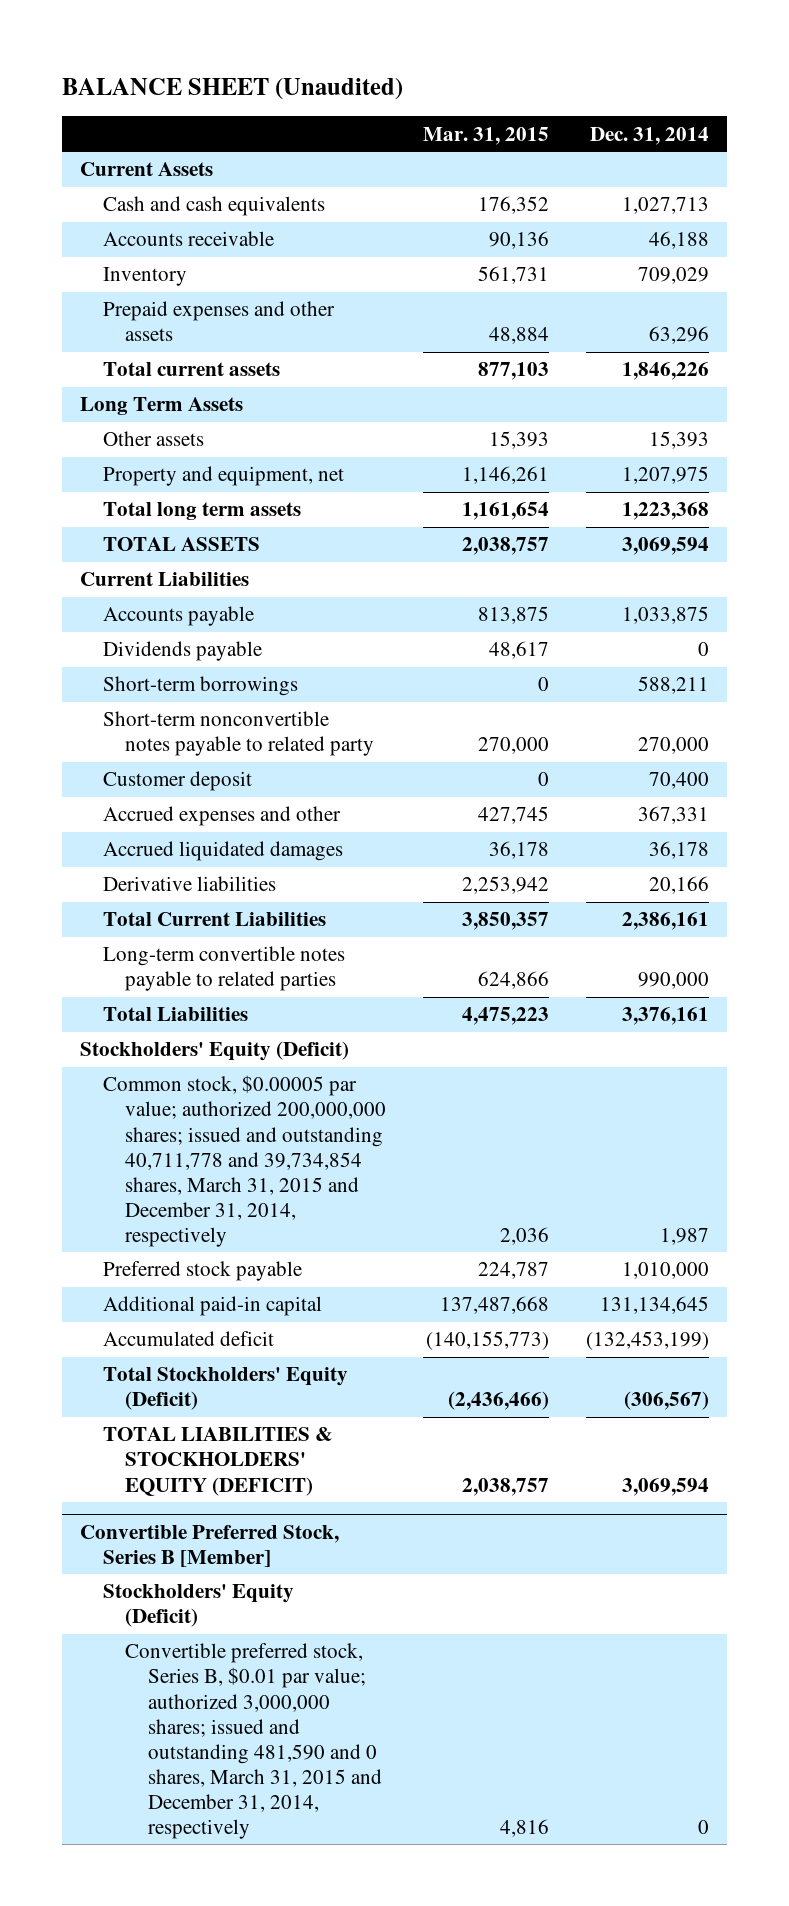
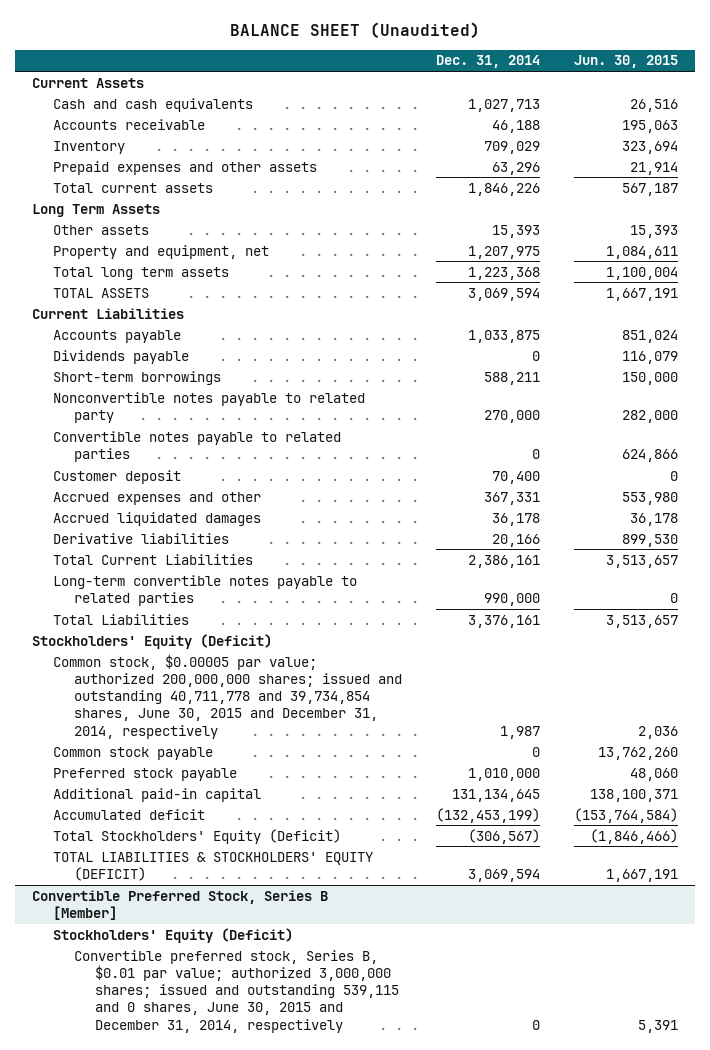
- | Mar. 31, 2015 | Dec. 31, 2014
+ | Dec. 31, 2014 | Jun. 30, 2015
- Short-term nonconvertible notes payable to related party | 270,000 | 270,000
+ Nonconvertible notes payable to related party | 270,000 | 282,000
+ Convertible notes payable to related parties | 0 | 624,866
- Common stock, $0.00005 par value; authorized 200,000,000 shares; issued and outstanding 40,711,778 and 39,734,854 shares, March 31, 2015 and December 31, 2014, respectively | 2,036 | 1,987
+ Common stock, $0.00005 par value; authorized 200,000,000 shares; issued and outstanding 40,711,778 and 39,734,854 shares, June 30, 2015 and December 31, 2014, respectively | 1,987 | 2,036
+ Common stock payable | 0 | 13,762,260
@ Convertible Preferred Stock, Series B [Member]
- Convertible preferred stock, Series B, $0.01 par value; authorized 3,000,000 shares; issued and outstanding 481,590 and 0 shares, March 31, 2015 and December 31, 2014, respectively | 4,816 | 0
+ Convertible preferred stock, Series B, $0.01 par value; authorized 3,000,000 shares; issued and outstanding 539,115 and 0 shares, June 30, 2015 and December 31, 2014, respectively | 0 | 5,391

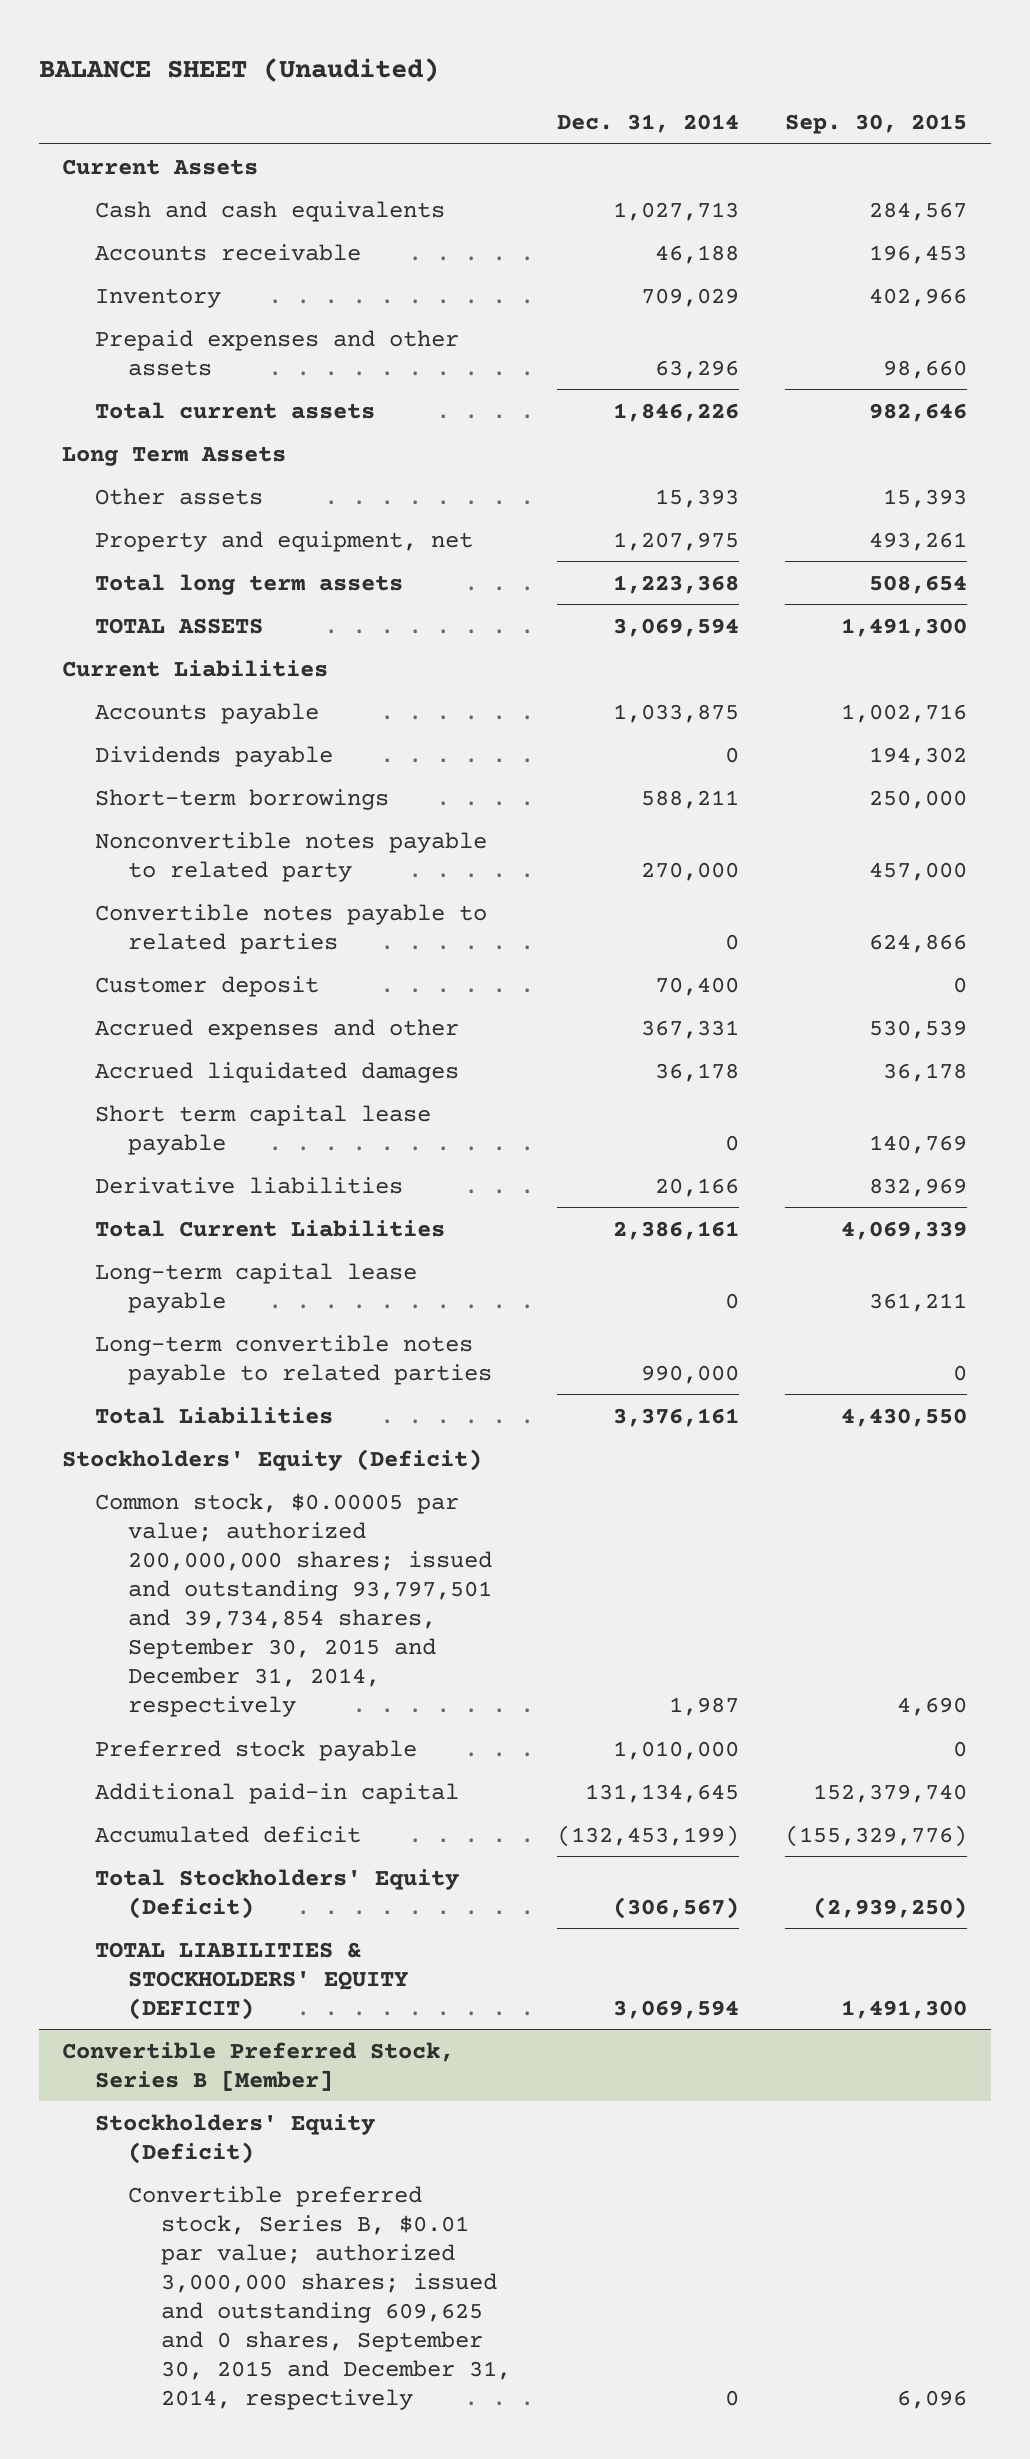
- | Dec. 31, 2014 | Jun. 30, 2015
+ | Dec. 31, 2014 | Sep. 30, 2015
+ Short term capital lease payable | 0 | 140,769
+ Long-term capital lease payable | 0 | 361,211
- Common stock, $0.00005 par value; authorized 200,000,000 shares; issued and outstanding 40,711,778 and 39,734,854 shares, June 30, 2015 and December 31, 2014, respectively | 1,987 | 2,036
- Common stock payable | 0 | 13,762,260
+ Common stock, $0.00005 par value; authorized 200,000,000 shares; issued and outstanding 93,797,501 and 39,734,854 shares, September 30, 2015 and December 31, 2014, respectively | 1,987 | 4,690
@ Convertible Preferred Stock, Series B [Member]
- Convertible preferred stock, Series B, $0.01 par value; authorized 3,000,000 shares; issued and outstanding 539,115 and 0 shares, June 30, 2015 and December 31, 2014, respectively | 0 | 5,391
+ Convertible preferred stock, Series B, $0.01 par value; authorized 3,000,000 shares; issued and outstanding 609,625 and 0 shares, September 30, 2015 and December 31, 2014, respectively | 0 | 6,096

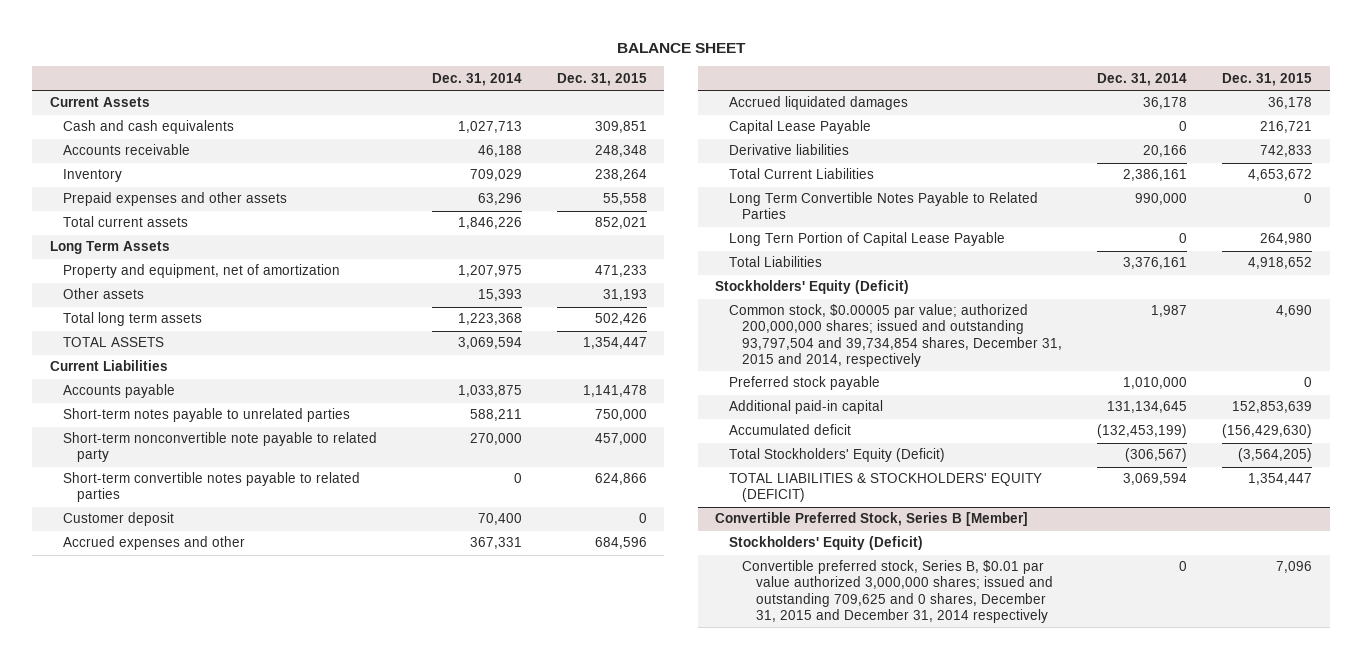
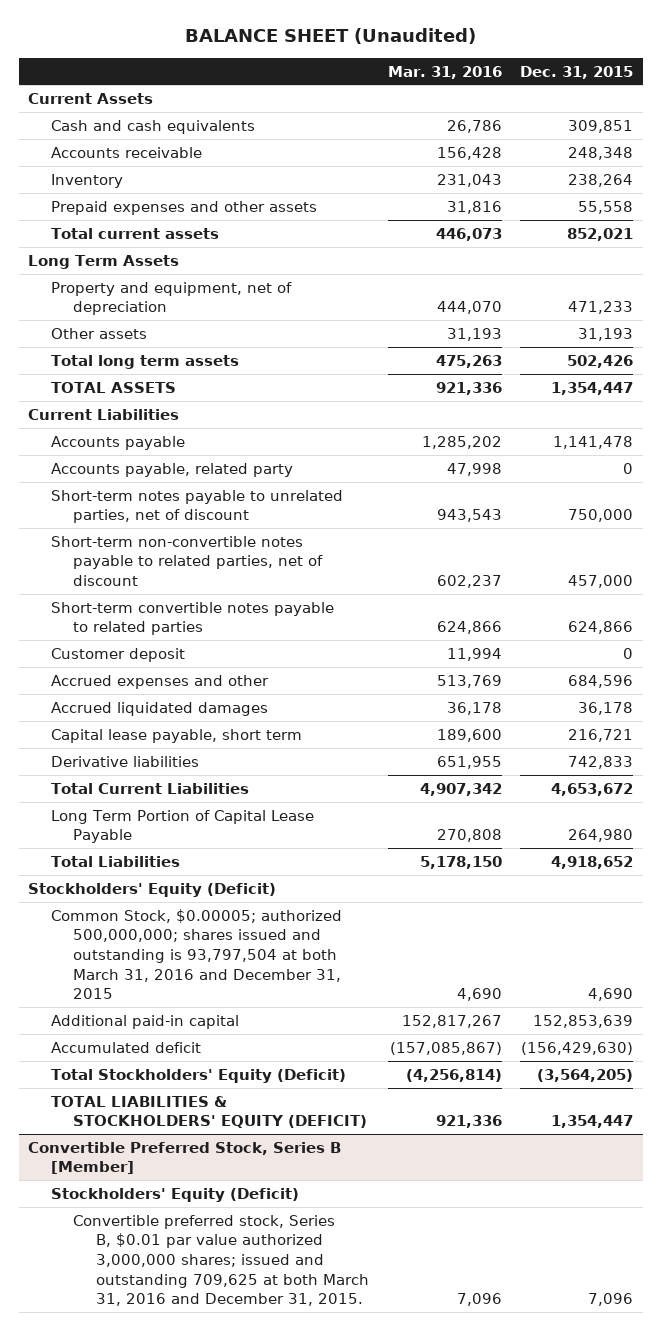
- BALANCE SHEET
+ BALANCE SHEET (Unaudited)
- | Dec. 31, 2014 | Dec. 31, 2015
+ | Mar. 31, 2016 | Dec. 31, 2015
- Property and equipment, net of amortization | 1,207,975 | 471,233
+ Property and equipment, net of depreciation | 444,070 | 471,233
- Short-term notes payable to unrelated parties | 588,211 | 750,000
- Short-term nonconvertible note payable to related party | 270,000 | 457,000
+ Accounts payable, related party | 47,998 | 0
+ Short-term notes payable to unrelated parties, net of discount | 943,543 | 750,000
+ Short-term non-convertible notes payable to related parties, net of discount | 602,237 | 457,000
- Capital Lease Payable | 0 | 216,721
+ Capital lease payable, short term | 189,600 | 216,721
- Long Term Convertible Notes Payable to Related Parties | 990,000 | 0
- Long Tern Portion of Capital Lease Payable | 0 | 264,980
+ Long Term Portion of Capital Lease Payable | 270,808 | 264,980
- Common stock, $0.00005 par value; authorized 200,000,000 shares; issued and outstanding 93,797,504 and 39,734,854 shares, December 31, 2015 and 2014, respectively | 1,987 | 4,690
- Preferred stock payable | 1,010,000 | 0
+ Common Stock, $0.00005; authorized 500,000,000; shares issued and outstanding is 93,797,504 at both March 31, 2016 and December 31, 2015 | 4,690 | 4,690
@ Convertible Preferred Stock, Series B [Member]
- Convertible preferred stock, Series B, $0.01 par value authorized 3,000,000 shares; issued and outstanding 709,625 and 0 shares, December 31, 2015 and December 31, 2014 respectively | 0 | 7,096
+ Convertible preferred stock, Series B, $0.01 par value authorized 3,000,000 shares; issued and outstanding 709,625 at both March 31, 2016 and December 31, 2015. | 7,096 | 7,096

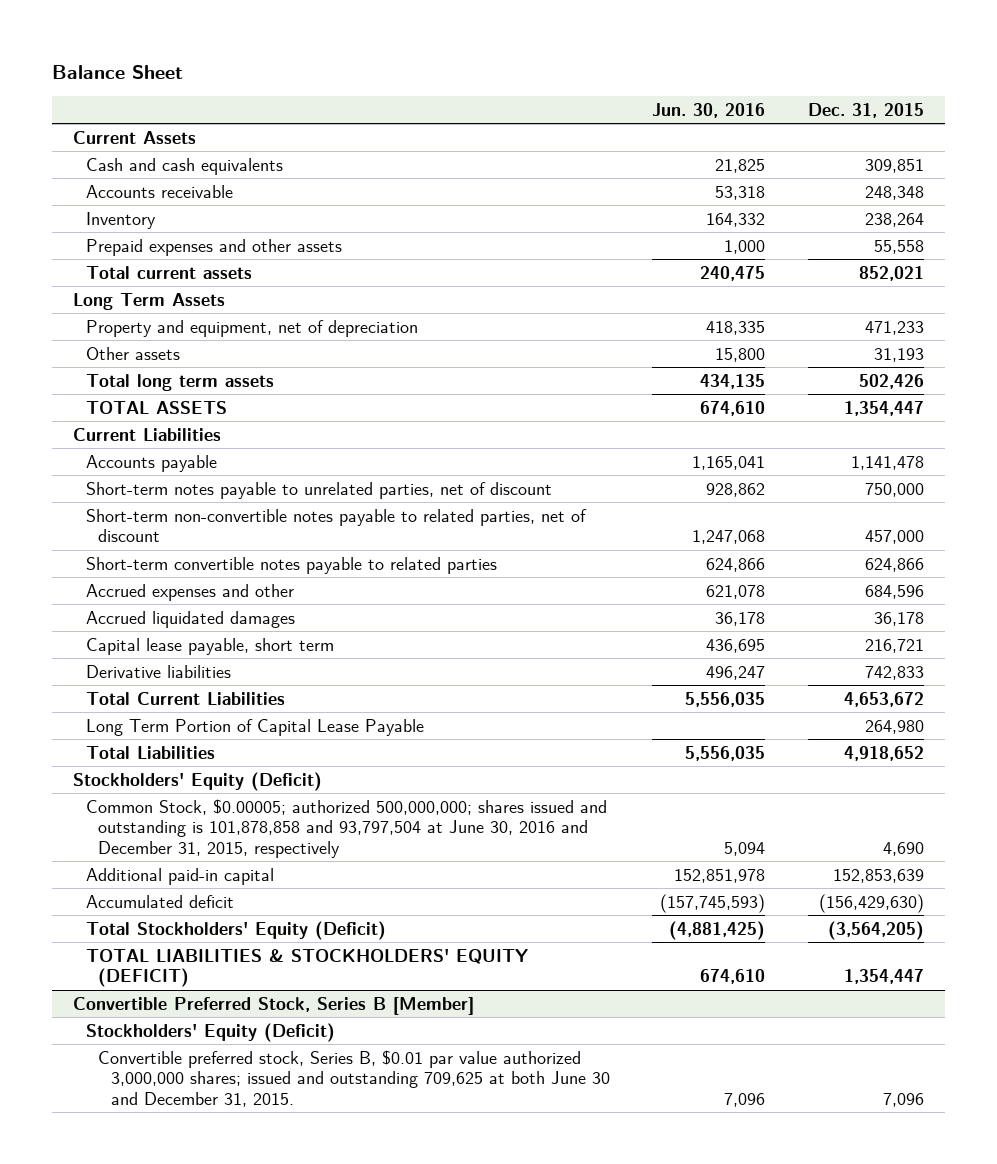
- BALANCE SHEET (Unaudited)
+ Balance Sheet
- | Mar. 31, 2016 | Dec. 31, 2015
+ | Jun. 30, 2016 | Dec. 31, 2015
- Accounts payable, related party | 47,998 | 0
- Customer deposit | 11,994 | 0
- Common Stock, $0.00005; authorized 500,000,000; shares issued and outstanding is 93,797,504 at both March 31, 2016 and December 31, 2015 | 4,690 | 4,690
+ Common Stock, $0.00005; authorized 500,000,000; shares issued and outstanding is 101,878,858 and 93,797,504 at June 30, 2016 and December 31, 2015, respectively | 5,094 | 4,690
@ Convertible Preferred Stock, Series B [Member]
- Convertible preferred stock, Series B, $0.01 par value authorized 3,000,000 shares; issued and outstanding 709,625 at both March 31, 2016 and December 31, 2015. | 7,096 | 7,096
+ Convertible preferred stock, Series B, $0.01 par value authorized 3,000,000 shares; issued and outstanding 709,625 at both June 30 and December 31, 2015. | 7,096 | 7,096

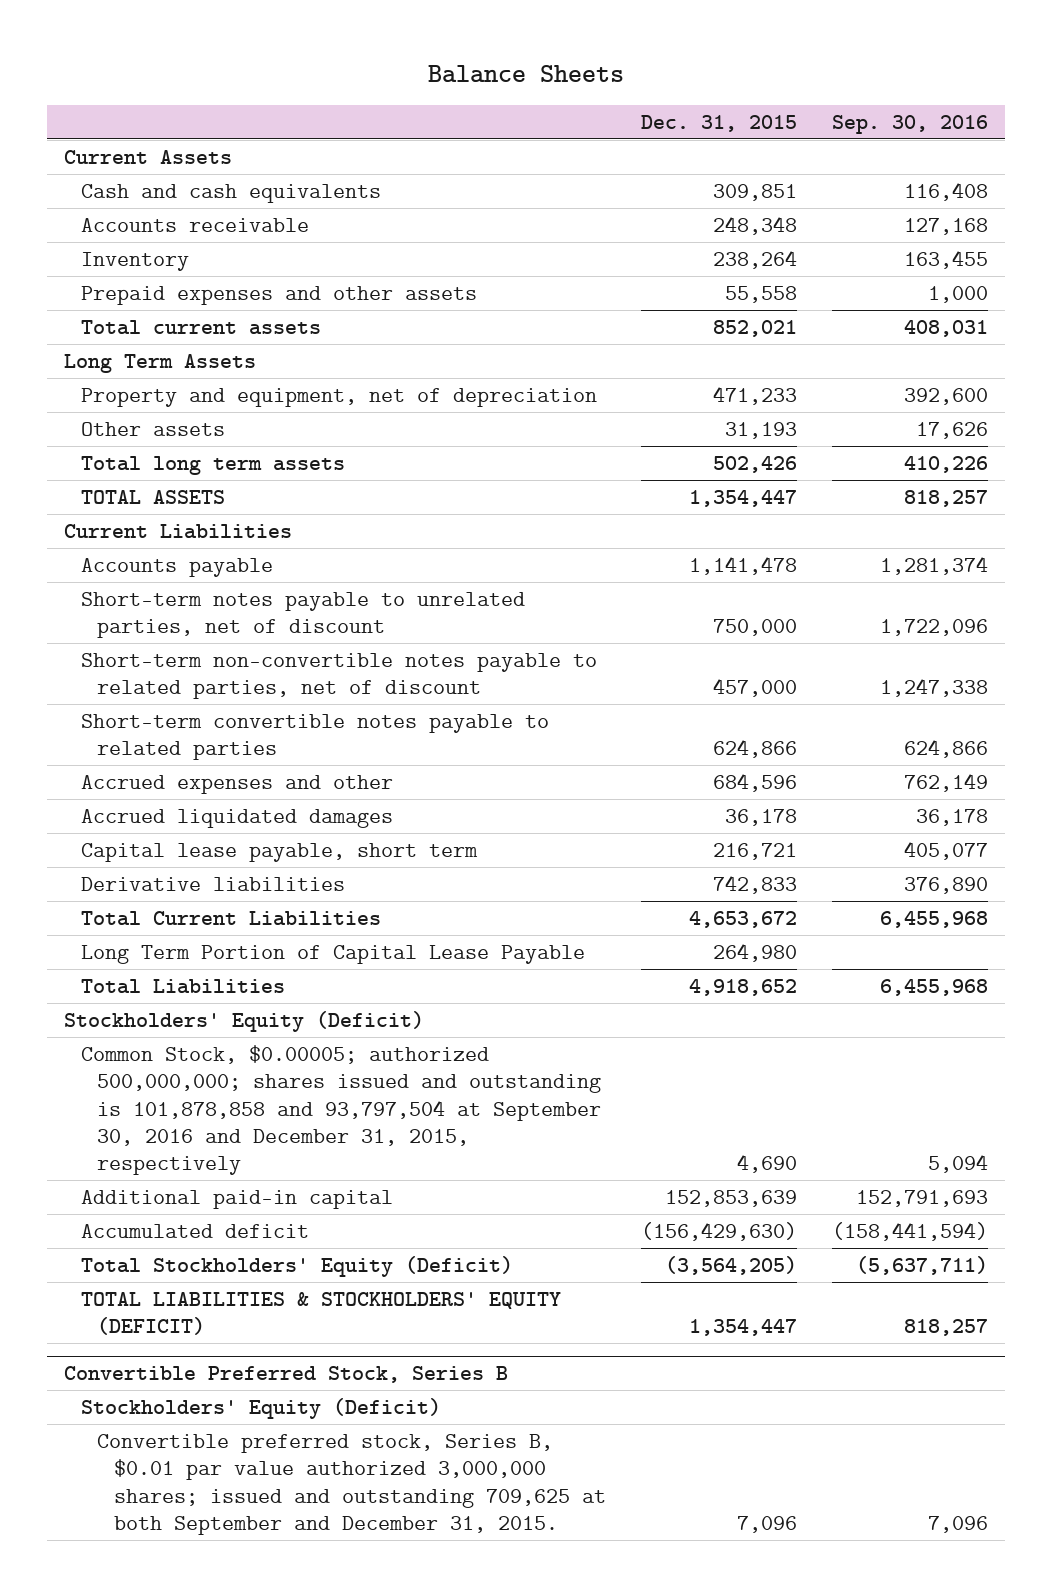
- Balance Sheet
+ Balance Sheets
- | Jun. 30, 2016 | Dec. 31, 2015
+ | Dec. 31, 2015 | Sep. 30, 2016
- Common Stock, $0.00005; authorized 500,000,000; shares issued and outstanding is 101,878,858 and 93,797,504 at June 30, 2016 and December 31, 2015, respectively | 5,094 | 4,690
+ Common Stock, $0.00005; authorized 500,000,000; shares issued and outstanding is 101,878,858 and 93,797,504 at September 30, 2016 and December 31, 2015, respectively | 4,690 | 5,094
- Convertible Preferred Stock, Series B [Member]
+ Convertible Preferred Stock, Series B
- Convertible preferred stock, Series B, $0.01 par value authorized 3,000,000 shares; issued and outstanding 709,625 at both June 30 and December 31, 2015. | 7,096 | 7,096
+ Convertible preferred stock, Series B, $0.01 par value authorized 3,000,000 shares; issued and outstanding 709,625 at both September and December 31, 2015. | 7,096 | 7,096

